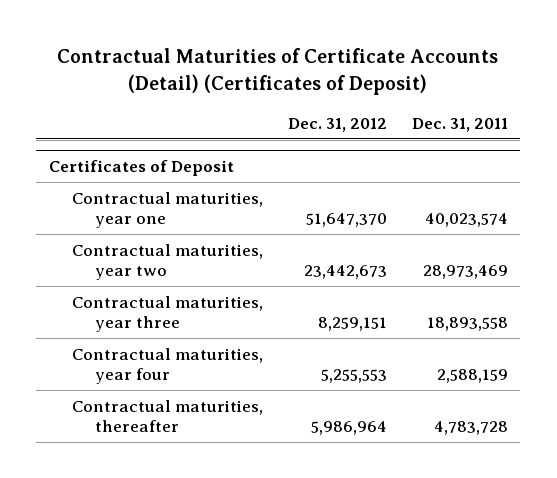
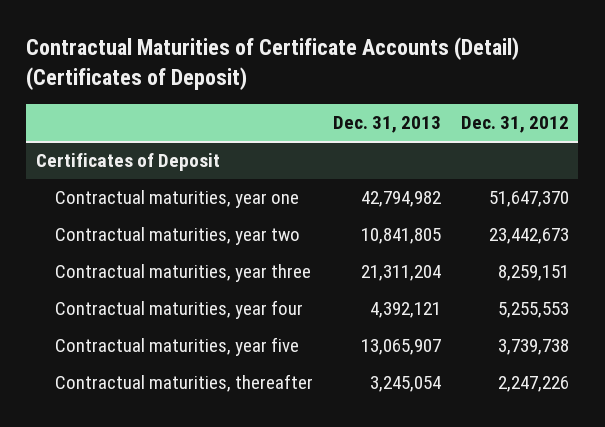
- | Dec. 31, 2012 | Dec. 31, 2011
+ | Dec. 31, 2013 | Dec. 31, 2012
@ Certificates of Deposit
- Contractual maturities, thereafter | 5,986,964 | 4,783,728
+ Contractual maturities, year five | 13,065,907 | 3,739,738
+ Contractual maturities, thereafter | 3,245,054 | 2,247,226

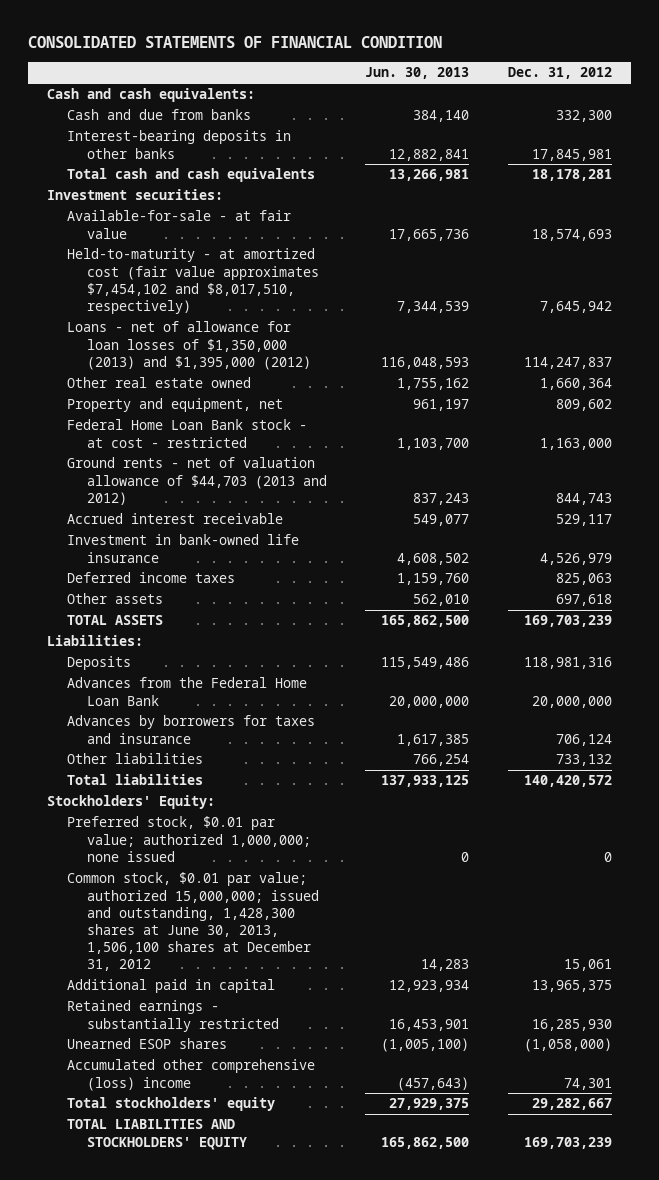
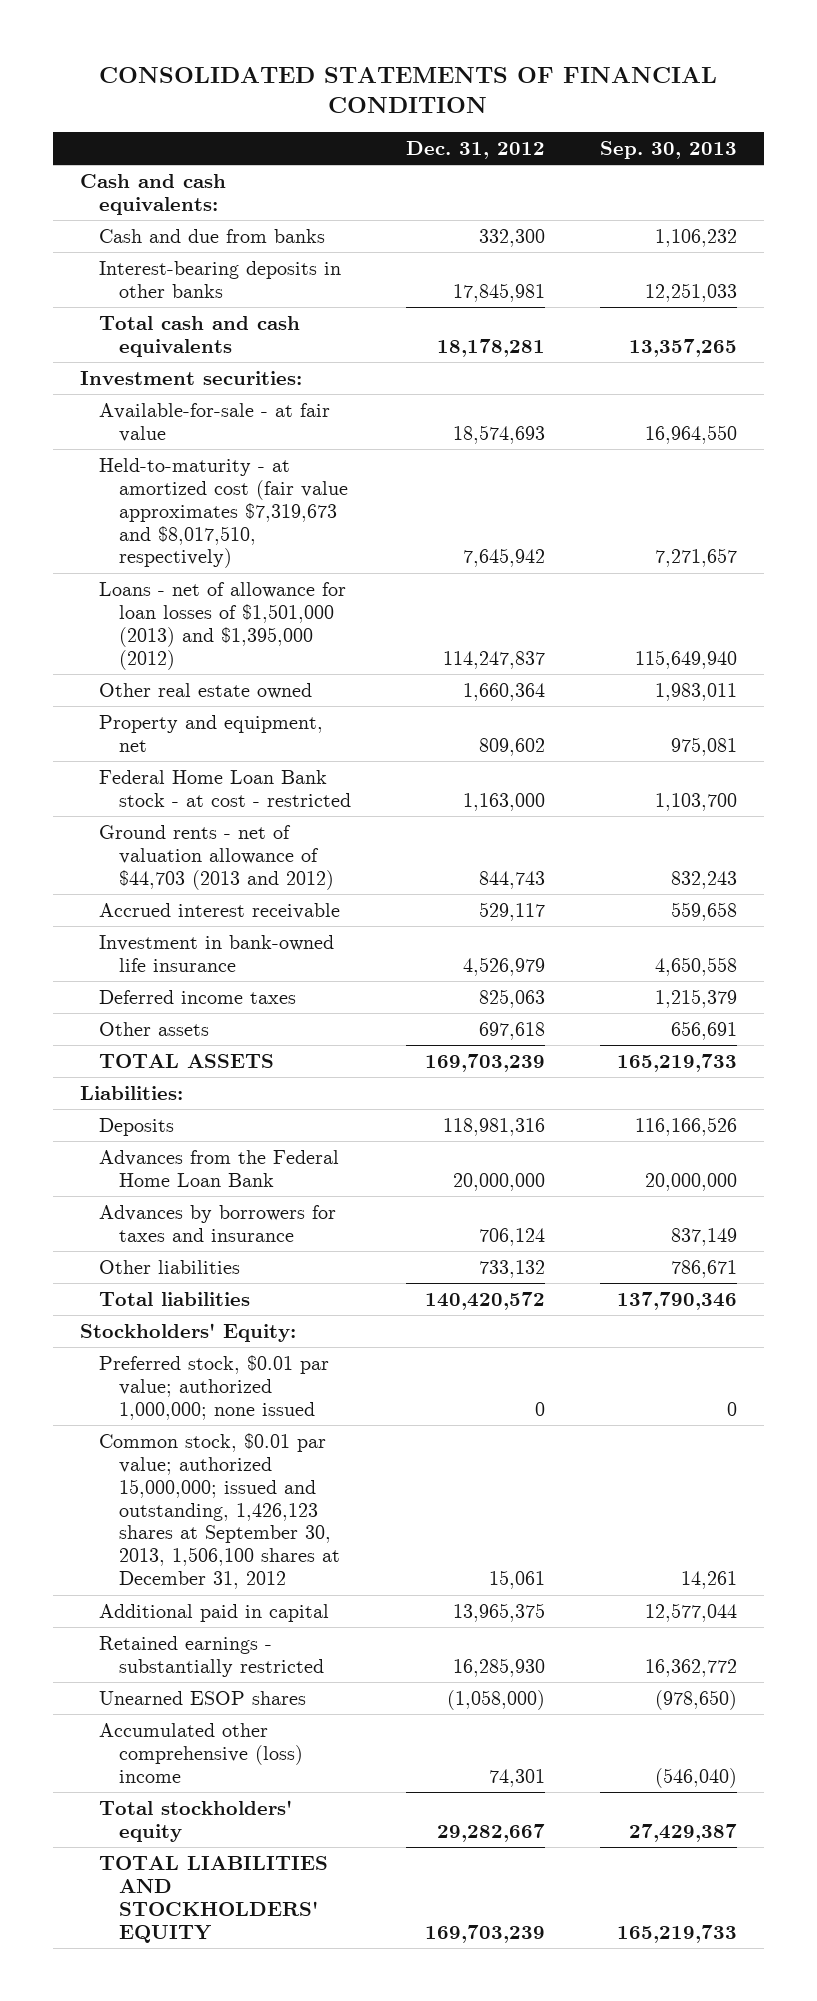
- | Jun. 30, 2013 | Dec. 31, 2012
+ | Dec. 31, 2012 | Sep. 30, 2013
- Held-to-maturity - at amortized cost (fair value approximates $7,454,102 and $8,017,510, respectively) | 7,344,539 | 7,645,942
- Loans - net of allowance for loan losses of $1,350,000 (2013) and $1,395,000 (2012) | 116,048,593 | 114,247,837
+ Held-to-maturity - at amortized cost (fair value approximates $7,319,673 and $8,017,510, respectively) | 7,645,942 | 7,271,657
+ Loans - net of allowance for loan losses of $1,501,000 (2013) and $1,395,000 (2012) | 114,247,837 | 115,649,940
- Common stock, $0.01 par value; authorized 15,000,000; issued and outstanding, 1,428,300 shares at June 30, 2013, 1,506,100 shares at December 31, 2012 | 14,283 | 15,061
+ Common stock, $0.01 par value; authorized 15,000,000; issued and outstanding, 1,426,123 shares at September 30, 2013, 1,506,100 shares at December 31, 2012 | 15,061 | 14,261

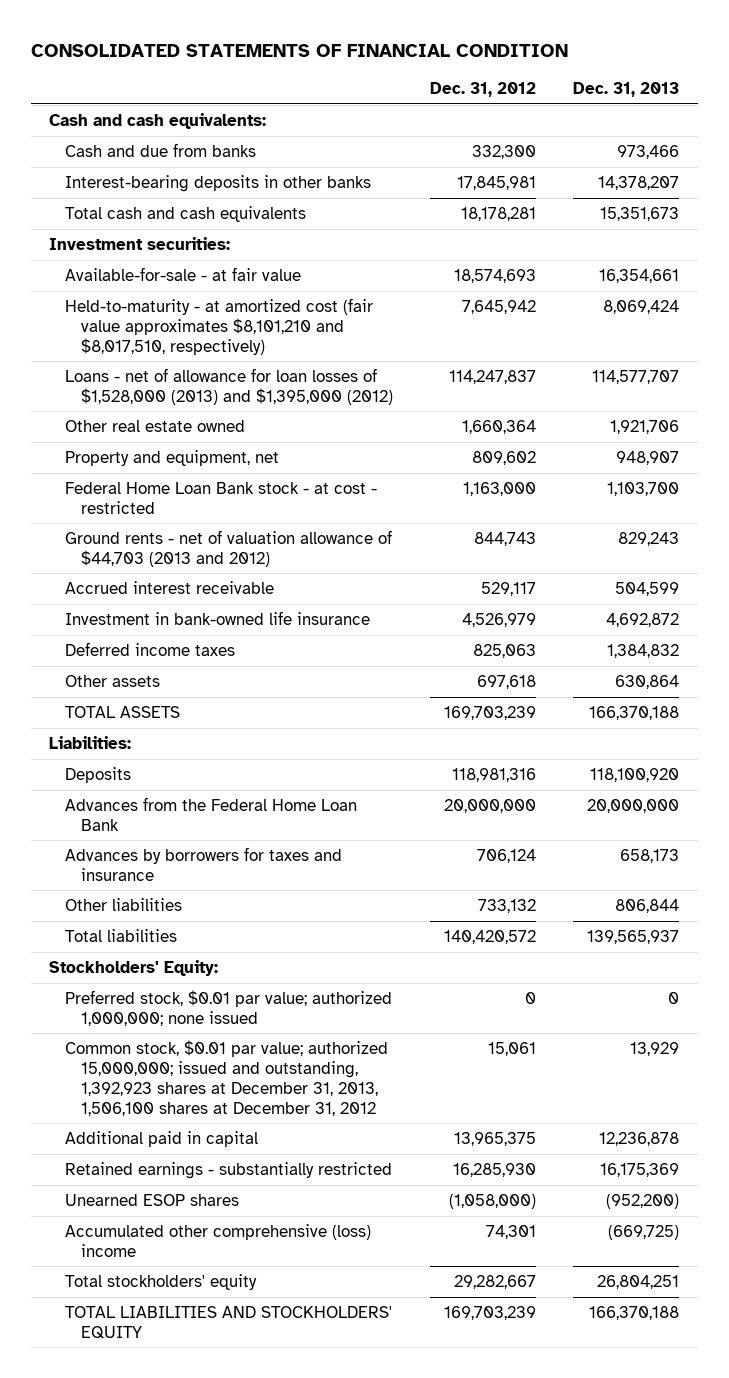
- | Dec. 31, 2012 | Sep. 30, 2013
+ | Dec. 31, 2012 | Dec. 31, 2013
- Held-to-maturity - at amortized cost (fair value approximates $7,319,673 and $8,017,510, respectively) | 7,645,942 | 7,271,657
- Loans - net of allowance for loan losses of $1,501,000 (2013) and $1,395,000 (2012) | 114,247,837 | 115,649,940
+ Held-to-maturity - at amortized cost (fair value approximates $8,101,210 and $8,017,510, respectively) | 7,645,942 | 8,069,424
+ Loans - net of allowance for loan losses of $1,528,000 (2013) and $1,395,000 (2012) | 114,247,837 | 114,577,707
- Common stock, $0.01 par value; authorized 15,000,000; issued and outstanding, 1,426,123 shares at September 30, 2013, 1,506,100 shares at December 31, 2012 | 15,061 | 14,261
+ Common stock, $0.01 par value; authorized 15,000,000; issued and outstanding, 1,392,923 shares at December 31, 2013, 1,506,100 shares at December 31, 2012 | 15,061 | 13,929

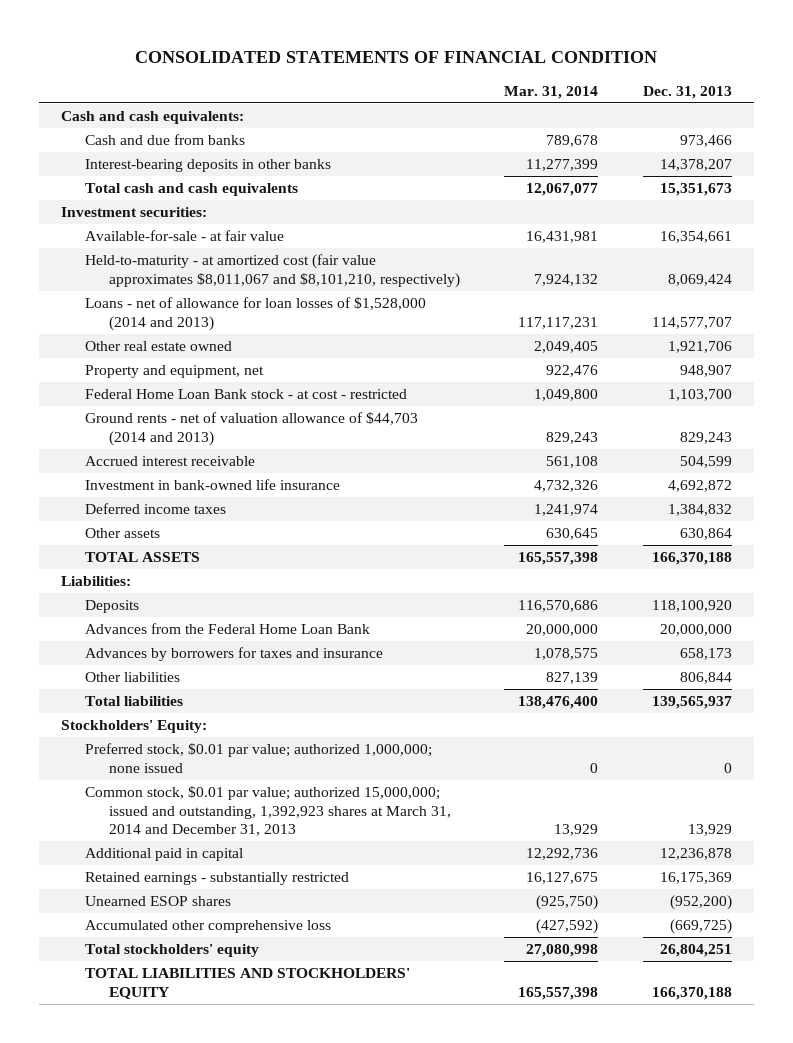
- | Dec. 31, 2012 | Dec. 31, 2013
+ | Mar. 31, 2014 | Dec. 31, 2013
- Held-to-maturity - at amortized cost (fair value approximates $8,101,210 and $8,017,510, respectively) | 7,645,942 | 8,069,424
- Loans - net of allowance for loan losses of $1,528,000 (2013) and $1,395,000 (2012) | 114,247,837 | 114,577,707
+ Held-to-maturity - at amortized cost (fair value approximates $8,011,067 and $8,101,210, respectively) | 7,924,132 | 8,069,424
+ Loans - net of allowance for loan losses of $1,528,000 (2014 and 2013) | 117,117,231 | 114,577,707
- Ground rents - net of valuation allowance of $44,703 (2013 and 2012) | 844,743 | 829,243
+ Ground rents - net of valuation allowance of $44,703 (2014 and 2013) | 829,243 | 829,243
- Common stock, $0.01 par value; authorized 15,000,000; issued and outstanding, 1,392,923 shares at December 31, 2013, 1,506,100 shares at December 31, 2012 | 15,061 | 13,929
+ Common stock, $0.01 par value; authorized 15,000,000; issued and outstanding, 1,392,923 shares at March 31, 2014 and December 31, 2013 | 13,929 | 13,929
- Accumulated other comprehensive (loss) income | 74,301 | (669,725)
+ Accumulated other comprehensive loss | (427,592) | (669,725)

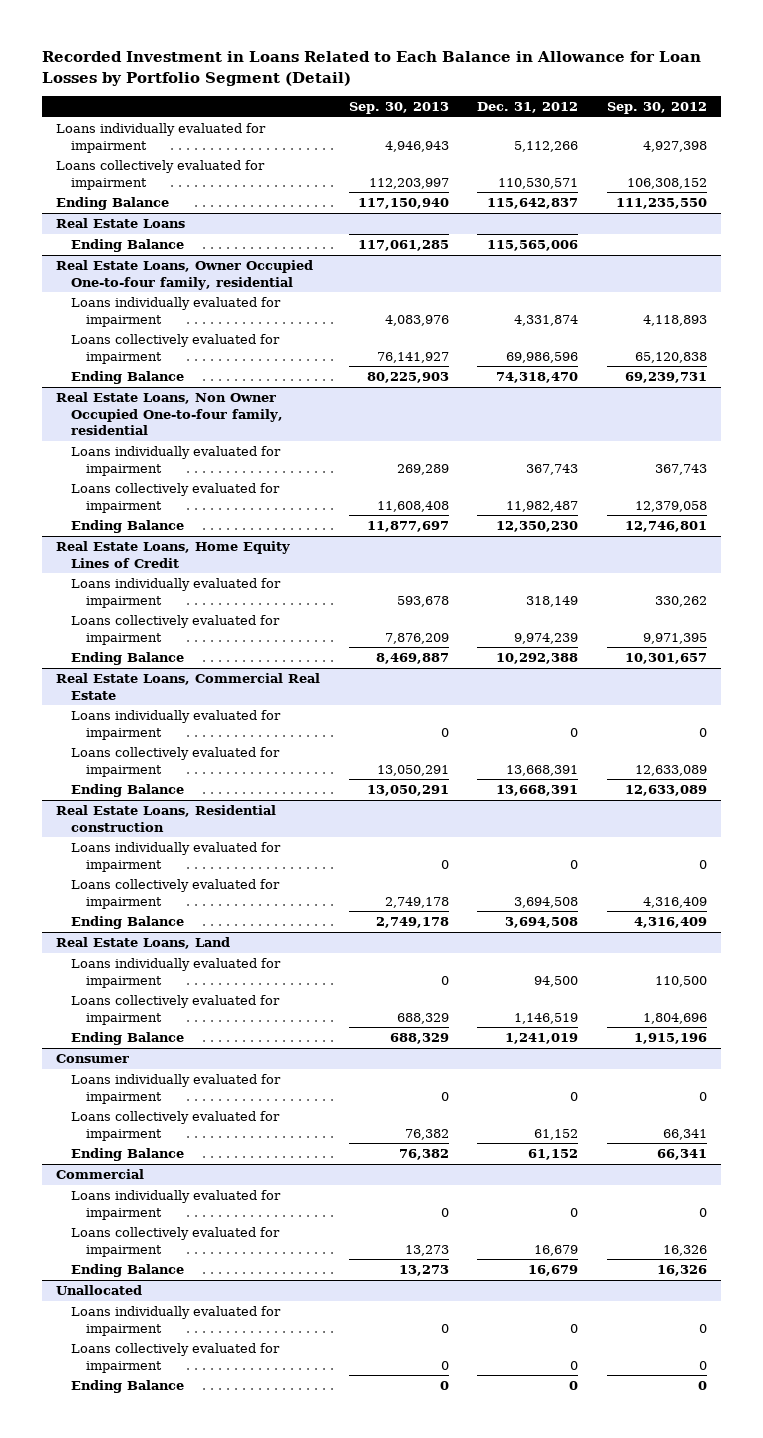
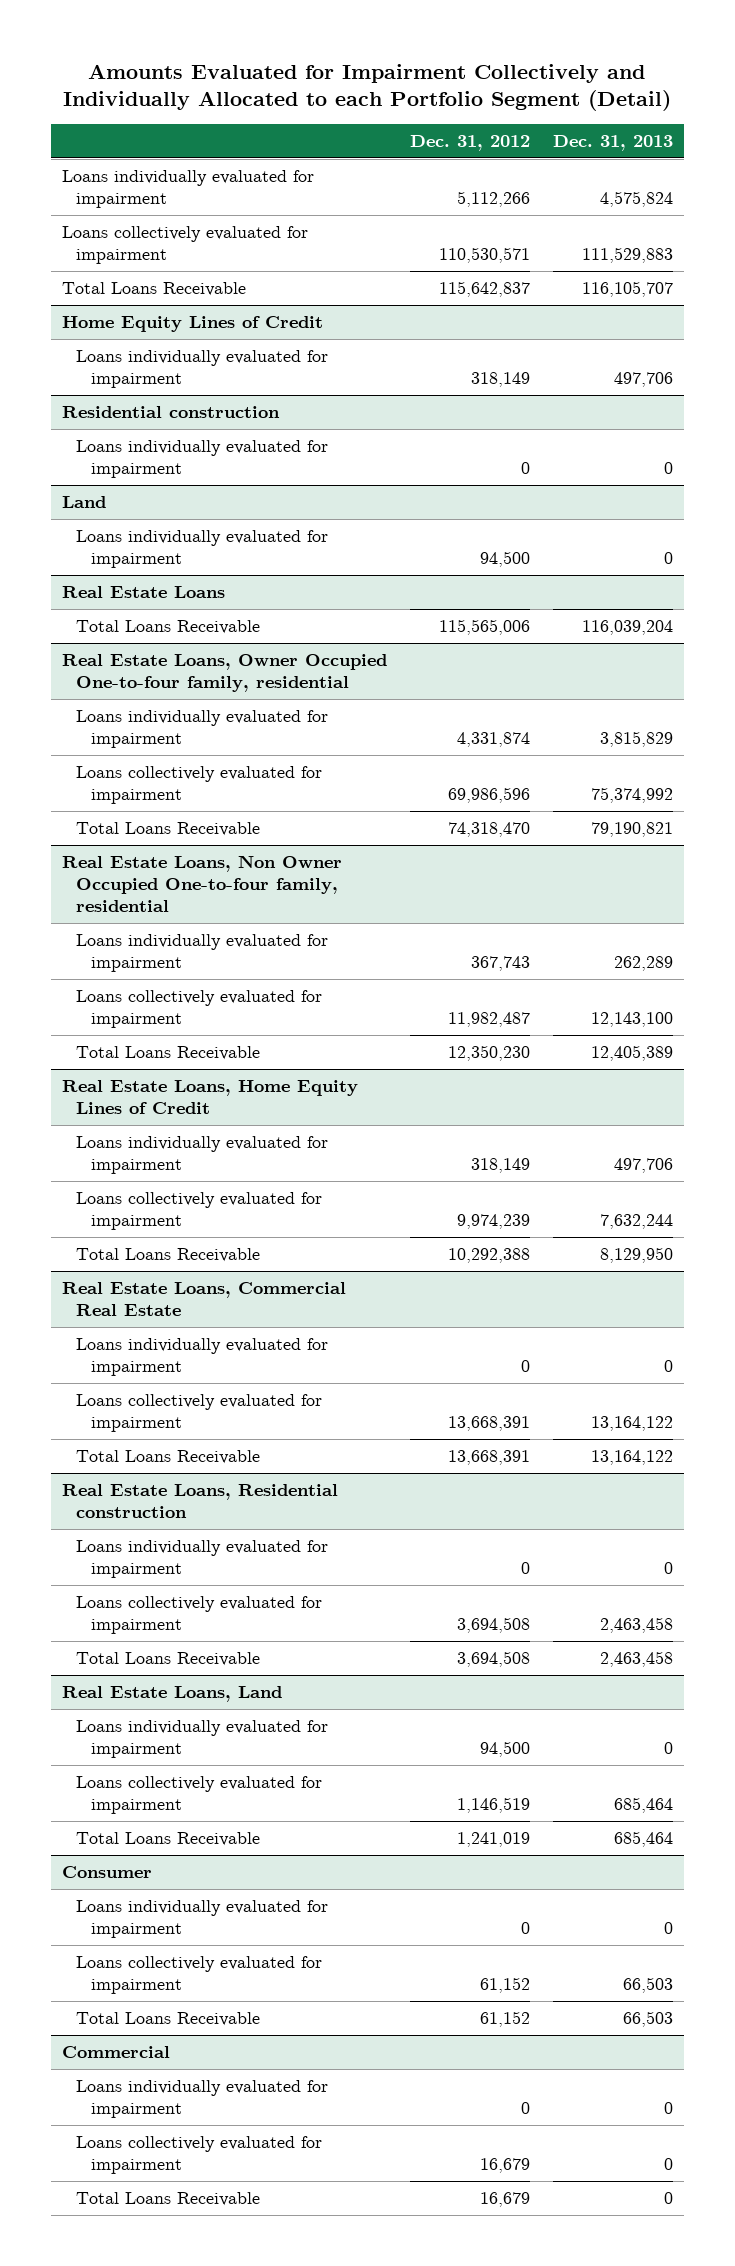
- Recorded Investment in Loans Related to Each Balance in Allowance for Loan Losses by Portfolio Segment (Detail)
+ Amounts Evaluated for Impairment Collectively and Individually Allocated to each Portfolio Segment (Detail)
- | Sep. 30, 2013 | Dec. 31, 2012 | Sep. 30, 2012
+ | Dec. 31, 2012 | Dec. 31, 2013
- Ending Balance | 117,150,940 | 115,642,837 | 111,235,550
+ Total Loans Receivable | 115,642,837 | 116,105,707
+ Home Equity Lines of Credit
+ Loans individually evaluated for impairment | 318,149 | 497,706
+ Residential construction
+ Loans individually evaluated for impairment | 0 | 0
+ Land
+ Loans individually evaluated for impairment | 94,500 | 0
@ Real Estate Loans
- Ending Balance | 117,061,285 | 115,565,006 |
+ Total Loans Receivable | 115,565,006 | 116,039,204
@ Real Estate Loans, Owner Occupied One-to-four family, residential
- Ending Balance | 80,225,903 | 74,318,470 | 69,239,731
+ Total Loans Receivable | 74,318,470 | 79,190,821
@ Real Estate Loans, Non Owner Occupied One-to-four family, residential
- Ending Balance | 11,877,697 | 12,350,230 | 12,746,801
+ Total Loans Receivable | 12,350,230 | 12,405,389
@ Real Estate Loans, Home Equity Lines of Credit
- Ending Balance | 8,469,887 | 10,292,388 | 10,301,657
+ Total Loans Receivable | 10,292,388 | 8,129,950
@ Real Estate Loans, Commercial Real Estate
- Ending Balance | 13,050,291 | 13,668,391 | 12,633,089
+ Total Loans Receivable | 13,668,391 | 13,164,122
@ Real Estate Loans, Residential construction
- Ending Balance | 2,749,178 | 3,694,508 | 4,316,409
+ Total Loans Receivable | 3,694,508 | 2,463,458
@ Real Estate Loans, Land
- Ending Balance | 688,329 | 1,241,019 | 1,915,196
+ Total Loans Receivable | 1,241,019 | 685,464
@ Consumer
- Ending Balance | 76,382 | 61,152 | 66,341
+ Total Loans Receivable | 61,152 | 66,503
@ Commercial
- Ending Balance | 13,273 | 16,679 | 16,326
- Unallocated
- Loans individually evaluated for impairment | 0 | 0 | 0
- Loans collectively evaluated for impairment | 0 | 0 | 0
- Ending Balance | 0 | 0 | 0
@ Commercial
+ Total Loans Receivable | 16,679 | 0

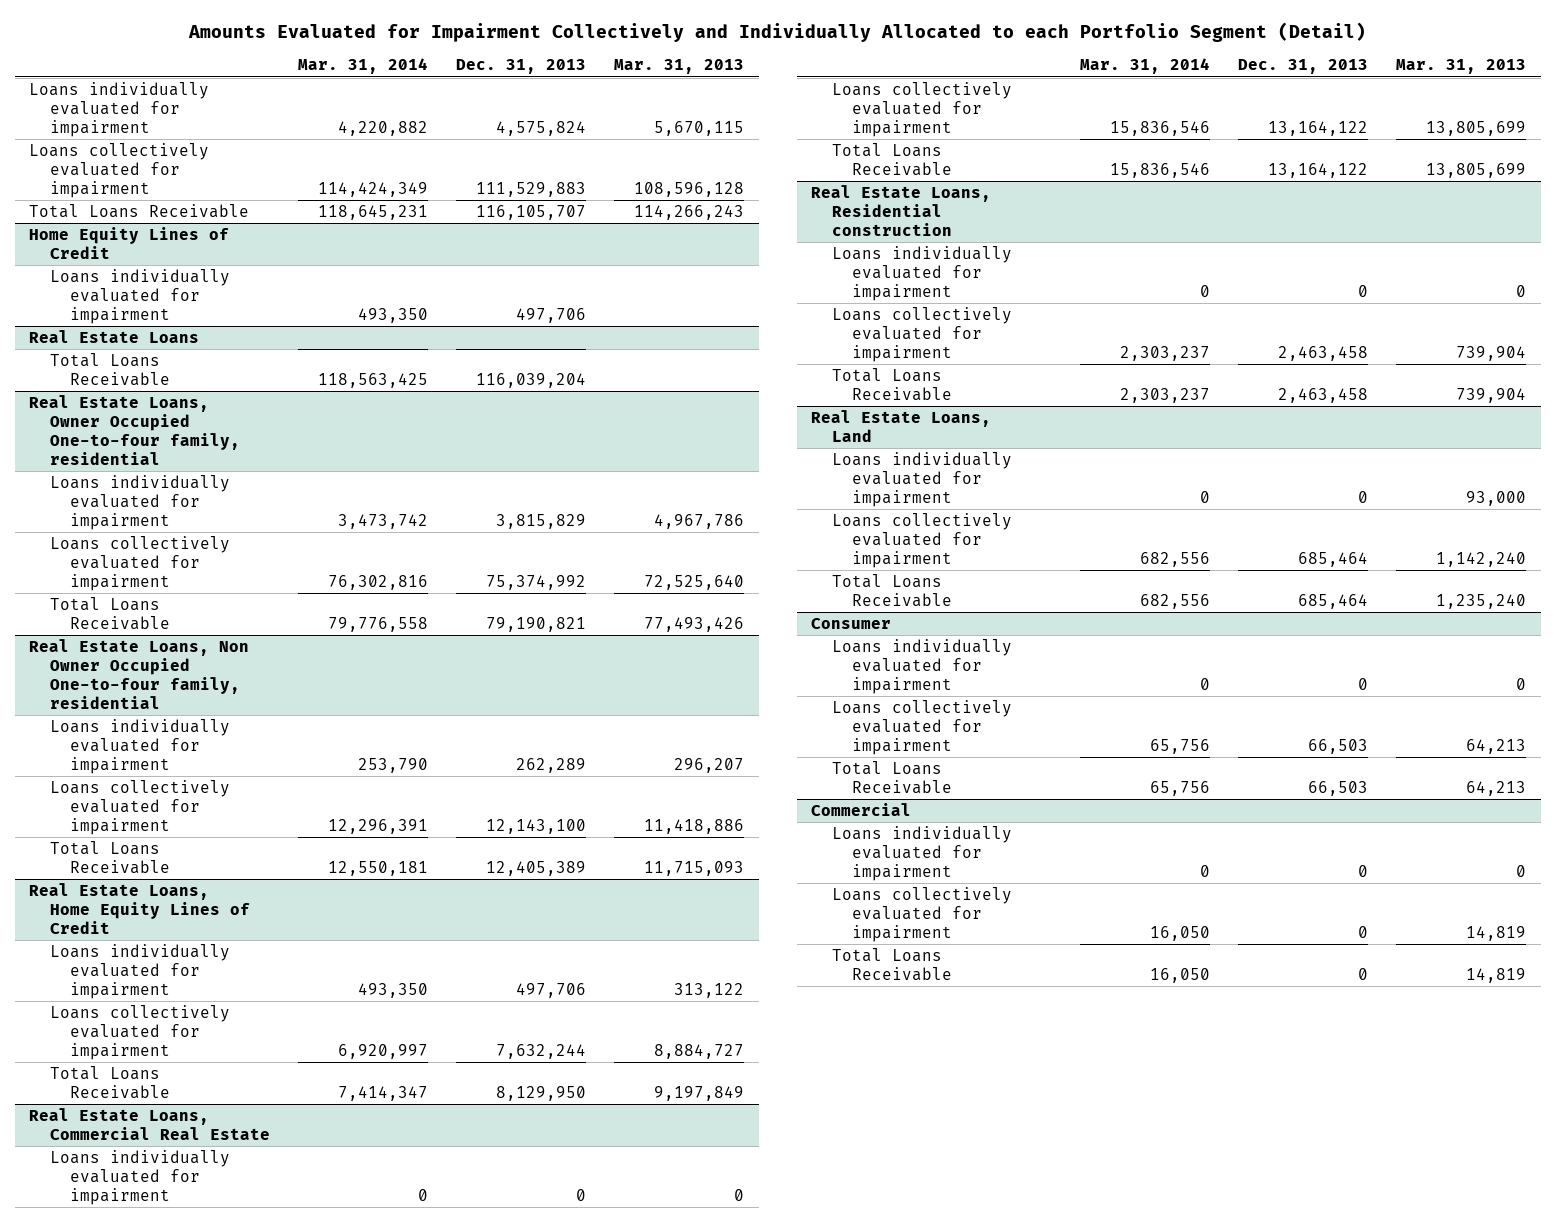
- | Dec. 31, 2012 | Dec. 31, 2013
+ | Mar. 31, 2014 | Dec. 31, 2013 | Mar. 31, 2013
- Residential construction
- Loans individually evaluated for impairment | 0 | 0
- Land
- Loans individually evaluated for impairment | 94,500 | 0

